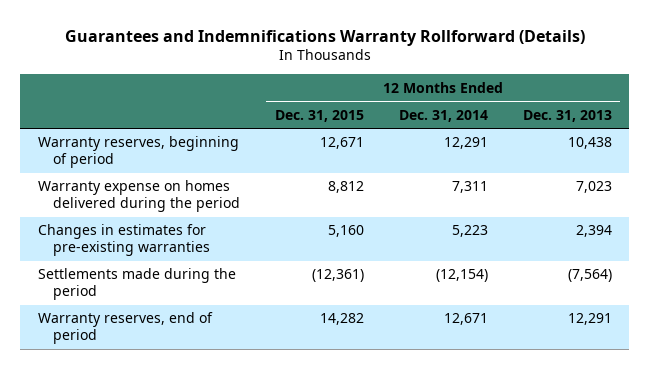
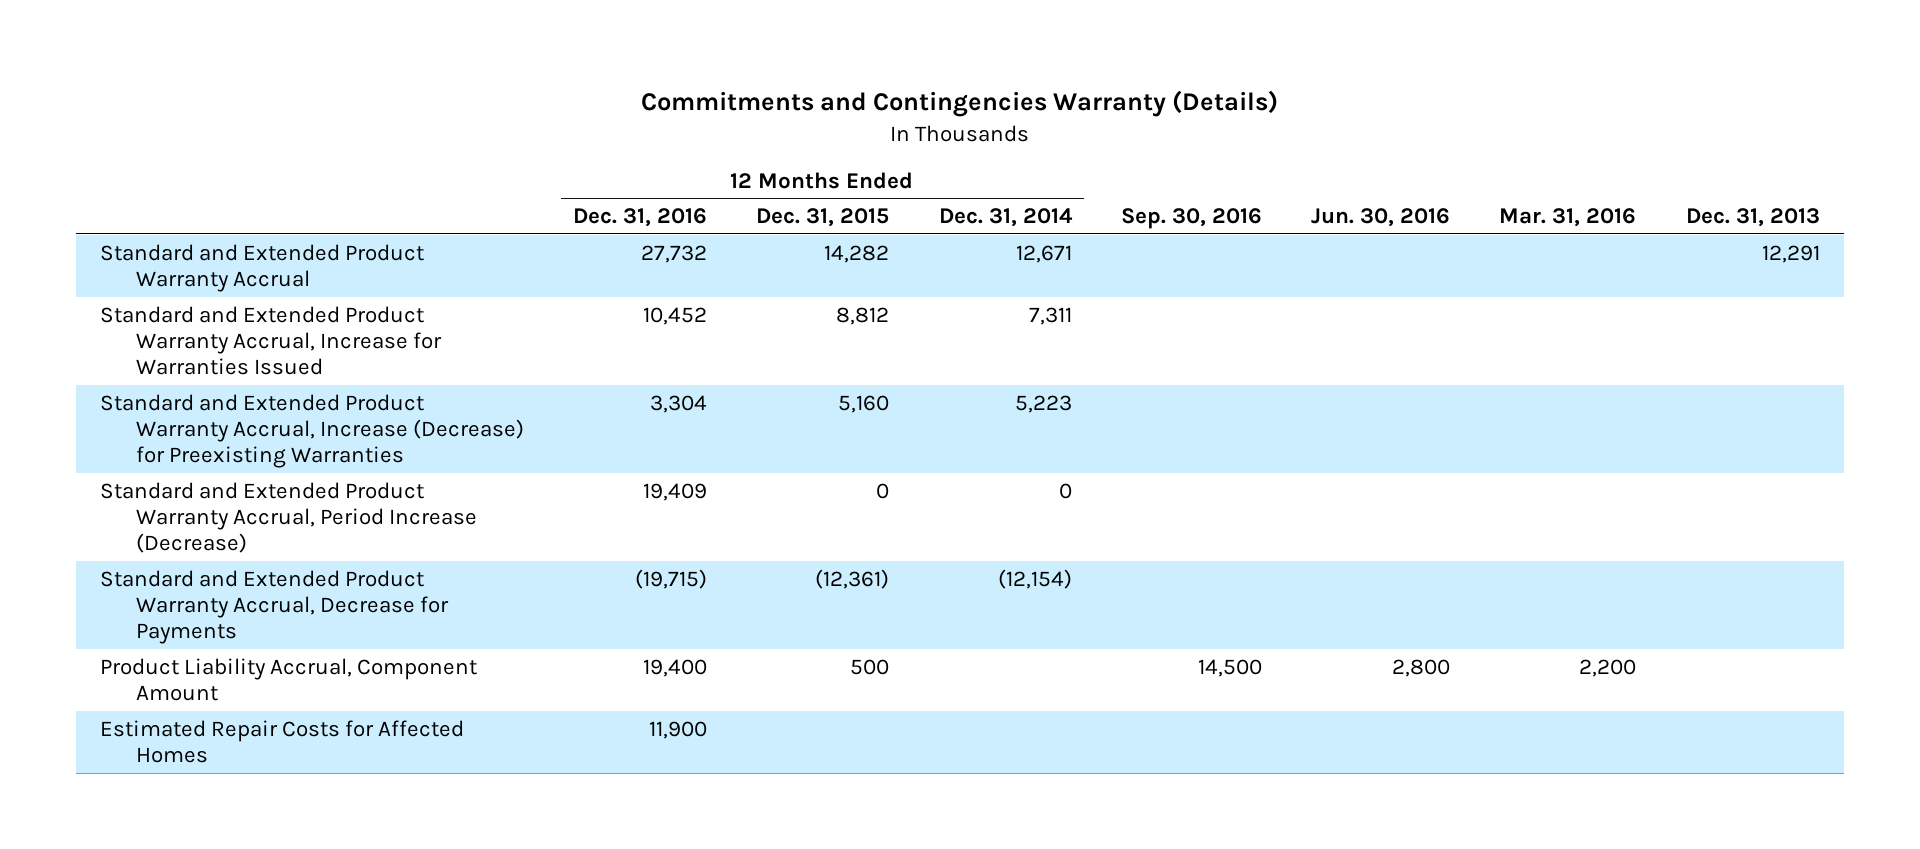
- Guarantees and Indemnifications Warranty Rollforward (Details)
+ Commitments and Contingencies Warranty (Details)
- | 12 Months Ended Dec. 31, 2015 | 12 Months Ended Dec. 31, 2014 | 12 Months Ended Dec. 31, 2013
+ | 12 Months Ended Dec. 31, 2016 | 12 Months Ended Dec. 31, 2015 | 12 Months Ended Dec. 31, 2014 | Sep. 30, 2016 | Jun. 30, 2016 | Mar. 31, 2016 | Dec. 31, 2013
- Warranty reserves, beginning of period | 12,671 | 12,291 | 10,438
- Warranty expense on homes delivered during the period | 8,812 | 7,311 | 7,023
- Changes in estimates for pre-existing warranties | 5,160 | 5,223 | 2,394
- Settlements made during the period | (12,361) | (12,154) | (7,564)
- Warranty reserves, end of period | 14,282 | 12,671 | 12,291
+ Standard and Extended Product Warranty Accrual | 27,732 | 14,282 | 12,671 | | | | 12,291
+ Standard and Extended Product Warranty Accrual, Increase for Warranties Issued | 10,452 | 8,812 | 7,311 | | | |
+ Standard and Extended Product Warranty Accrual, Increase (Decrease) for Preexisting Warranties | 3,304 | 5,160 | 5,223 | | | |
+ Standard and Extended Product Warranty Accrual, Period Increase (Decrease) | 19,409 | 0 | 0 | | | |
+ Standard and Extended Product Warranty Accrual, Decrease for Payments | (19,715) | (12,361) | (12,154) | | | |
+ Product Liability Accrual, Component Amount | 19,400 | 500 | | 14,500 | 2,800 | 2,200 |
+ Estimated Repair Costs for Affected Homes | 11,900 | | | | | |

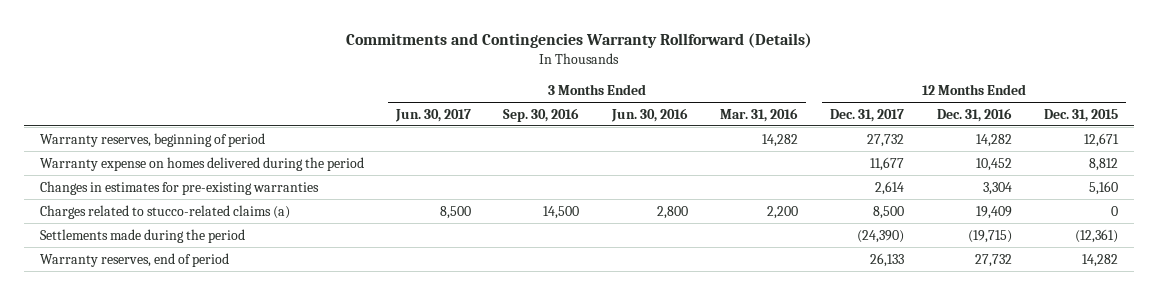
- Commitments and Contingencies Warranty (Details)
+ Commitments and Contingencies Warranty Rollforward (Details)
- | 12 Months Ended Dec. 31, 2016 | 12 Months Ended Dec. 31, 2015 | 12 Months Ended Dec. 31, 2014 | Sep. 30, 2016 | Jun. 30, 2016 | Mar. 31, 2016 | Dec. 31, 2013
+ | 3 Months Ended Jun. 30, 2017 | 3 Months Ended Sep. 30, 2016 | 3 Months Ended Jun. 30, 2016 | 3 Months Ended Mar. 31, 2016 | 12 Months Ended Dec. 31, 2017 | 12 Months Ended Dec. 31, 2016 | 12 Months Ended Dec. 31, 2015
- Standard and Extended Product Warranty Accrual | 27,732 | 14,282 | 12,671 | | | | 12,291
- Standard and Extended Product Warranty Accrual, Increase for Warranties Issued | 10,452 | 8,812 | 7,311 | | | |
- Standard and Extended Product Warranty Accrual, Increase (Decrease) for Preexisting Warranties | 3,304 | 5,160 | 5,223 | | | |
- Standard and Extended Product Warranty Accrual, Period Increase (Decrease) | 19,409 | 0 | 0 | | | |
- Standard and Extended Product Warranty Accrual, Decrease for Payments | (19,715) | (12,361) | (12,154) | | | |
- Product Liability Accrual, Component Amount | 19,400 | 500 | | 14,500 | 2,800 | 2,200 |
- Estimated Repair Costs for Affected Homes | 11,900 | | | | | |
+ Warranty reserves, beginning of period | | | | 14,282 | 27,732 | 14,282 | 12,671
+ Warranty expense on homes delivered during the period | | | | | 11,677 | 10,452 | 8,812
+ Changes in estimates for pre-existing warranties | | | | | 2,614 | 3,304 | 5,160
+ Charges related to stucco-related claims (a) | 8,500 | 14,500 | 2,800 | 2,200 | 8,500 | 19,409 | 0
+ Settlements made during the period | | | | | (24,390) | (19,715) | (12,361)
+ Warranty reserves, end of period | | | | | 26,133 | 27,732 | 14,282

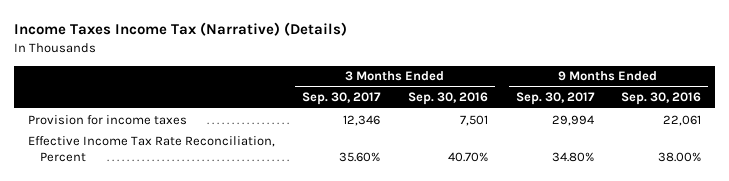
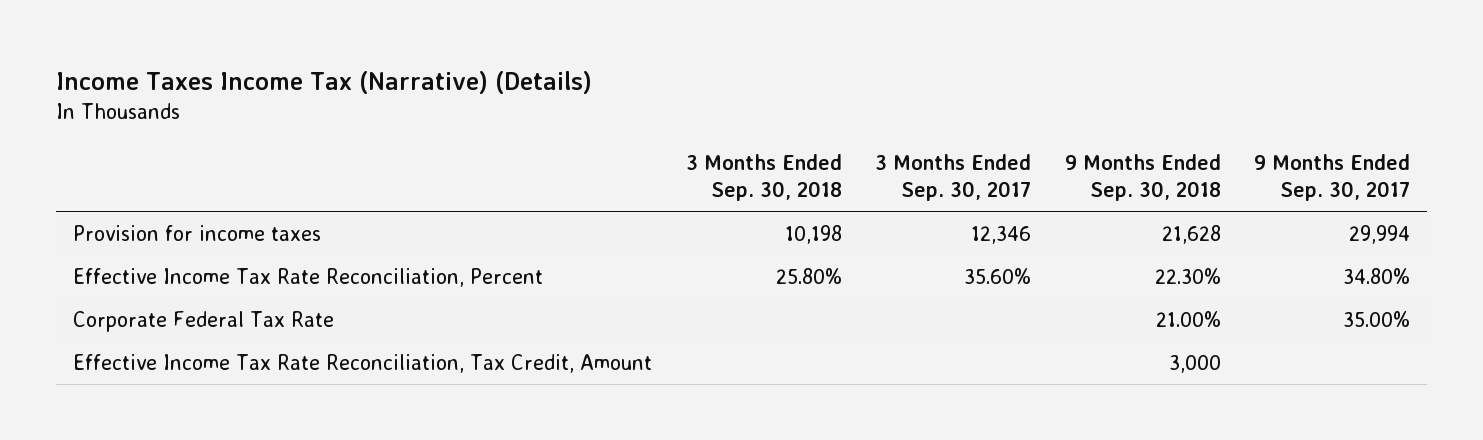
- | 3 Months Ended Sep. 30, 2017 | 3 Months Ended Sep. 30, 2016 | 9 Months Ended Sep. 30, 2017 | 9 Months Ended Sep. 30, 2016
+ | 3 Months Ended Sep. 30, 2018 | 3 Months Ended Sep. 30, 2017 | 9 Months Ended Sep. 30, 2018 | 9 Months Ended Sep. 30, 2017
+ Corporate Federal Tax Rate | | | 21.00% | 35.00%
+ Effective Income Tax Rate Reconciliation, Tax Credit, Amount | | | 3,000 |

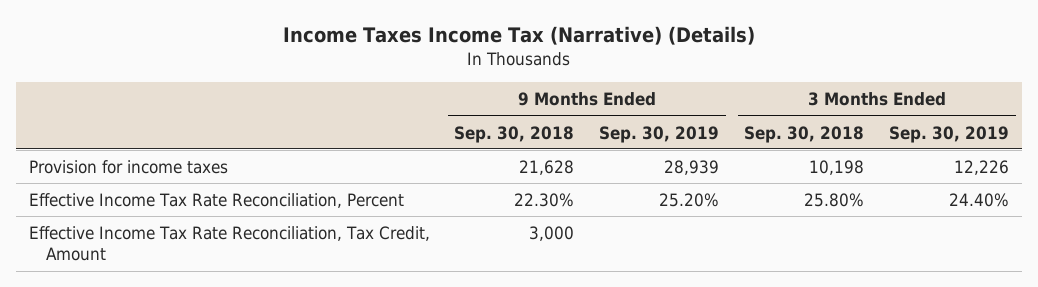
- | 3 Months Ended Sep. 30, 2018 | 3 Months Ended Sep. 30, 2017 | 9 Months Ended Sep. 30, 2018 | 9 Months Ended Sep. 30, 2017
+ | 9 Months Ended Sep. 30, 2018 | 9 Months Ended Sep. 30, 2019 | 3 Months Ended Sep. 30, 2018 | 3 Months Ended Sep. 30, 2019
- Corporate Federal Tax Rate | | | 21.00% | 35.00%

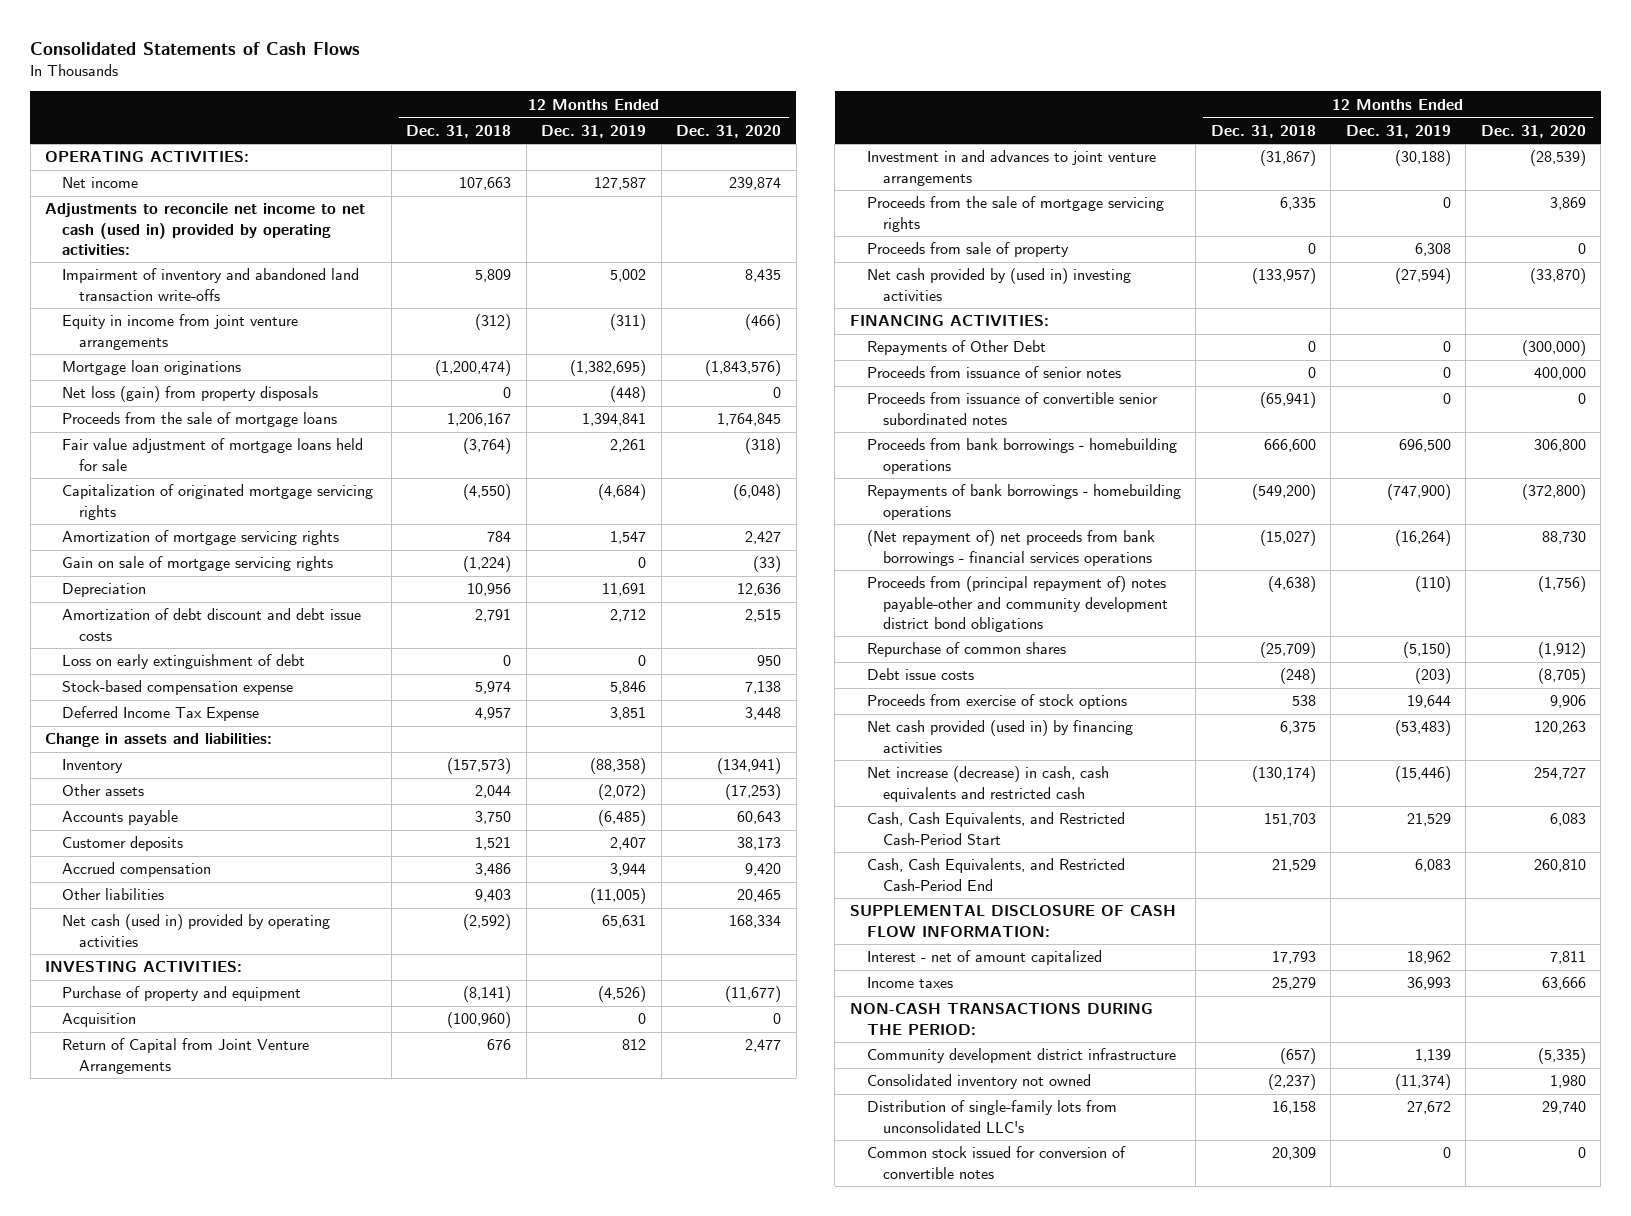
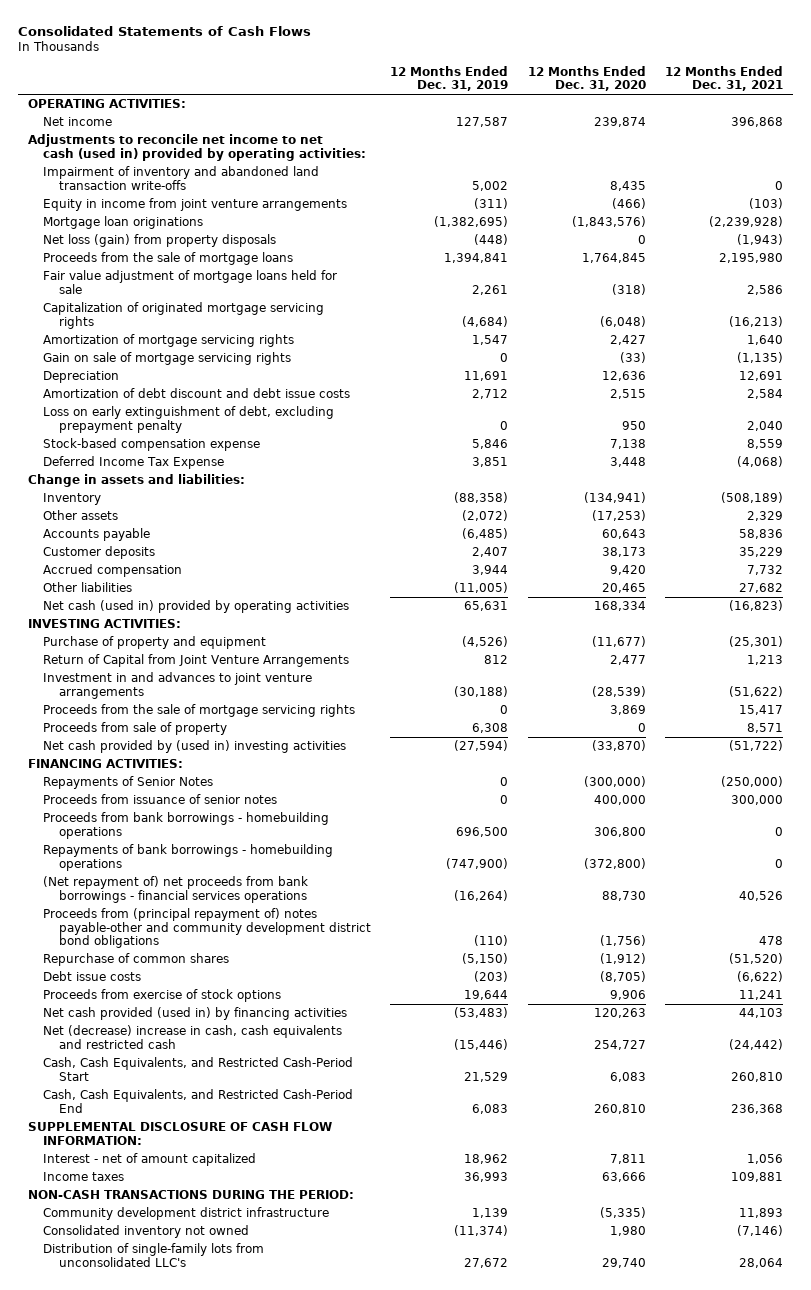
- | 12 Months Ended Dec. 31, 2018 | 12 Months Ended Dec. 31, 2019 | 12 Months Ended Dec. 31, 2020
+ | 12 Months Ended Dec. 31, 2019 | 12 Months Ended Dec. 31, 2020 | 12 Months Ended Dec. 31, 2021
- Loss on early extinguishment of debt | 0 | 0 | 950
+ Loss on early extinguishment of debt, excluding prepayment penalty | 0 | 950 | 2,040
- Acquisition | (100,960) | 0 | 0
- Repayments of Other Debt | 0 | 0 | (300,000)
+ Repayments of Senior Notes | 0 | (300,000) | (250,000)
- Proceeds from issuance of convertible senior subordinated notes | (65,941) | 0 | 0
- Net increase (decrease) in cash, cash equivalents and restricted cash | (130,174) | (15,446) | 254,727
+ Net (decrease) increase in cash, cash equivalents and restricted cash | (15,446) | 254,727 | (24,442)
- Common stock issued for conversion of convertible notes | 20,309 | 0 | 0

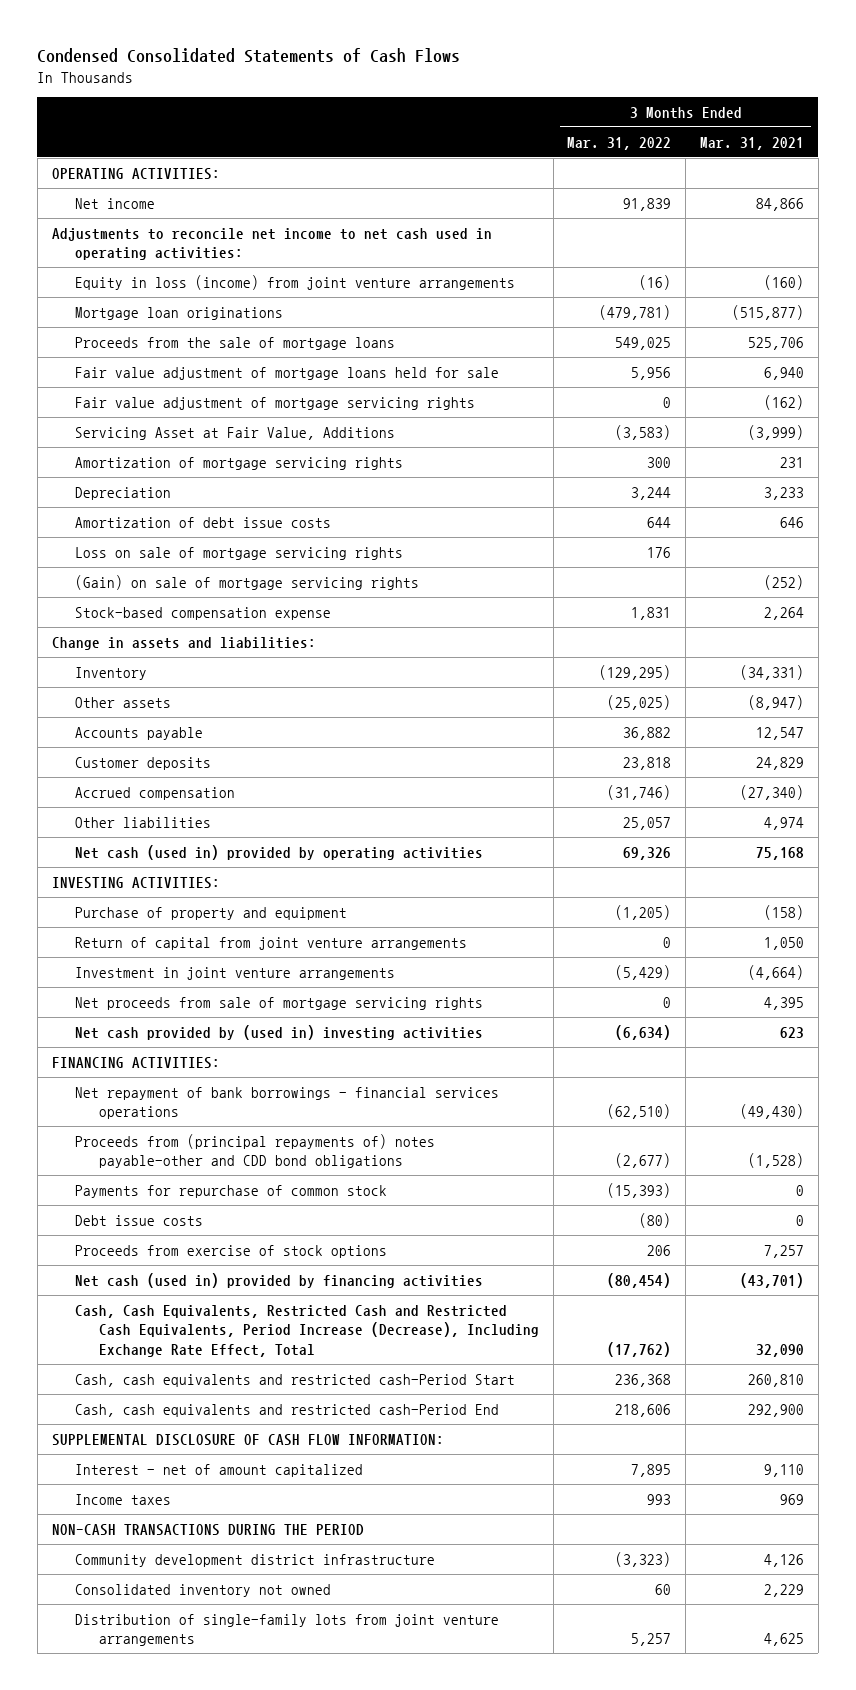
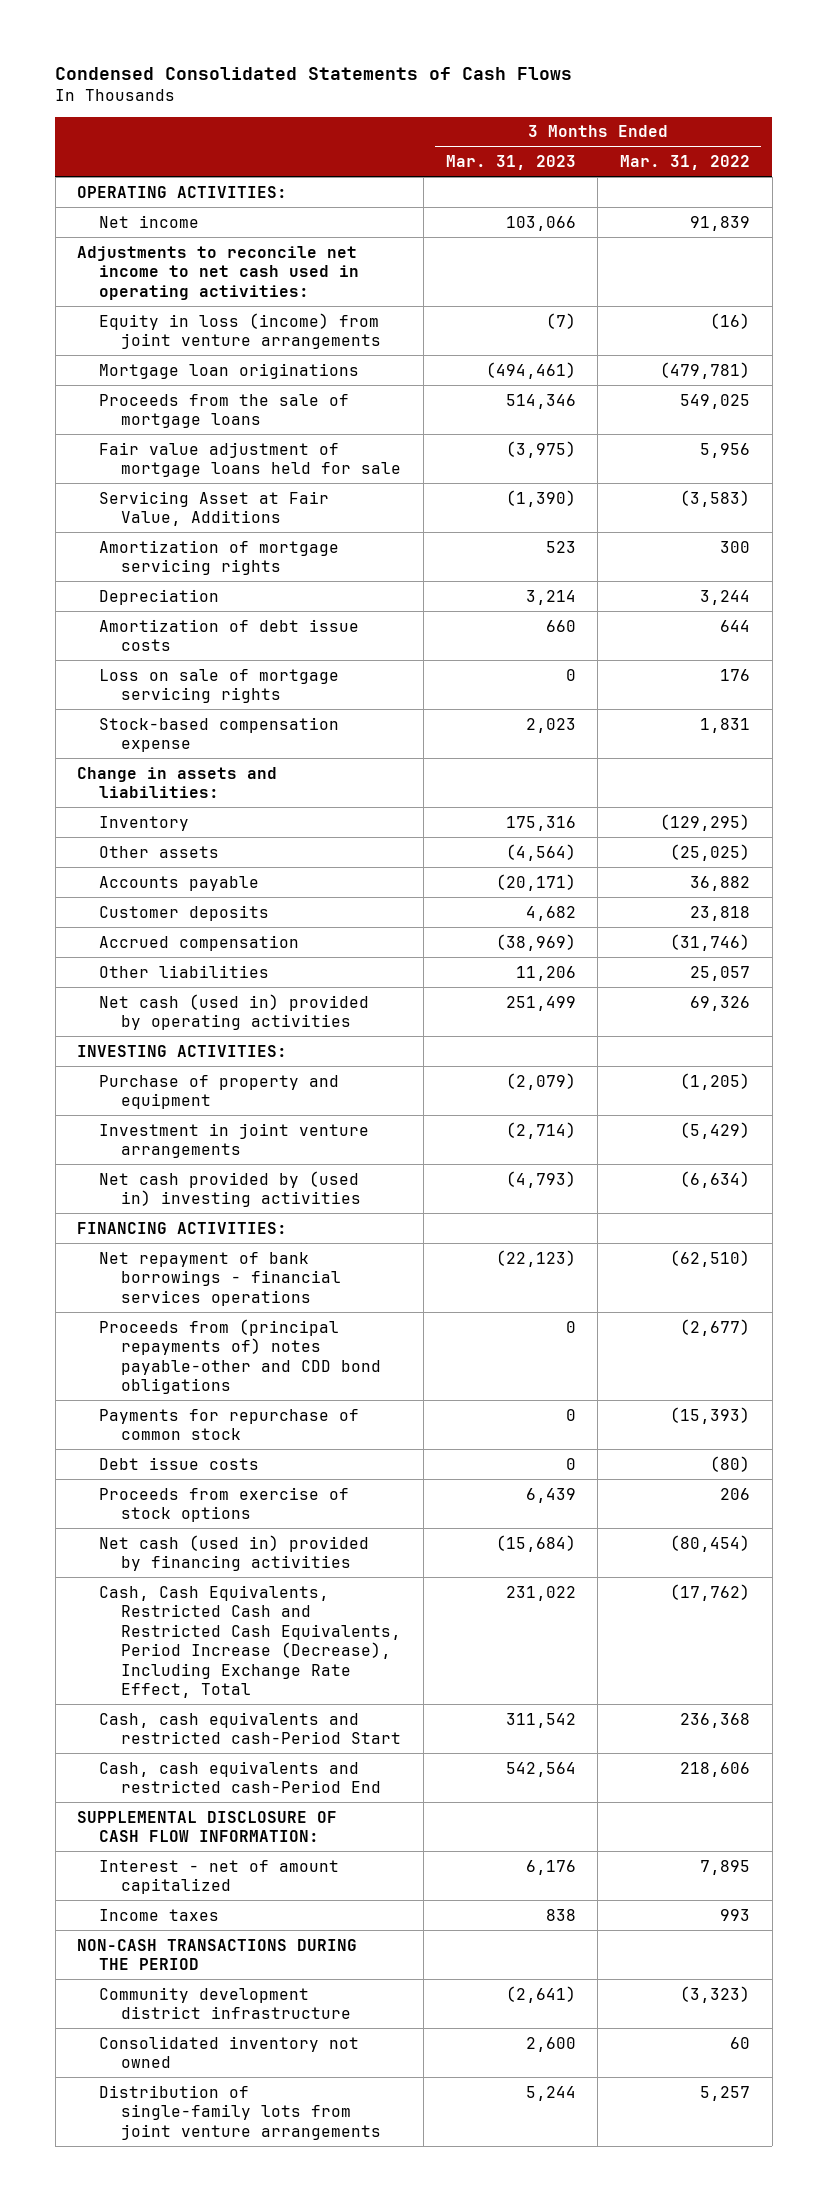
- | 3 Months Ended Mar. 31, 2022 | 3 Months Ended Mar. 31, 2021
+ | 3 Months Ended Mar. 31, 2023 | 3 Months Ended Mar. 31, 2022
- Fair value adjustment of mortgage servicing rights | 0 | (162)
- (Gain) on sale of mortgage servicing rights | | (252)
- Return of capital from joint venture arrangements | 0 | 1,050
- Net proceeds from sale of mortgage servicing rights | 0 | 4,395

